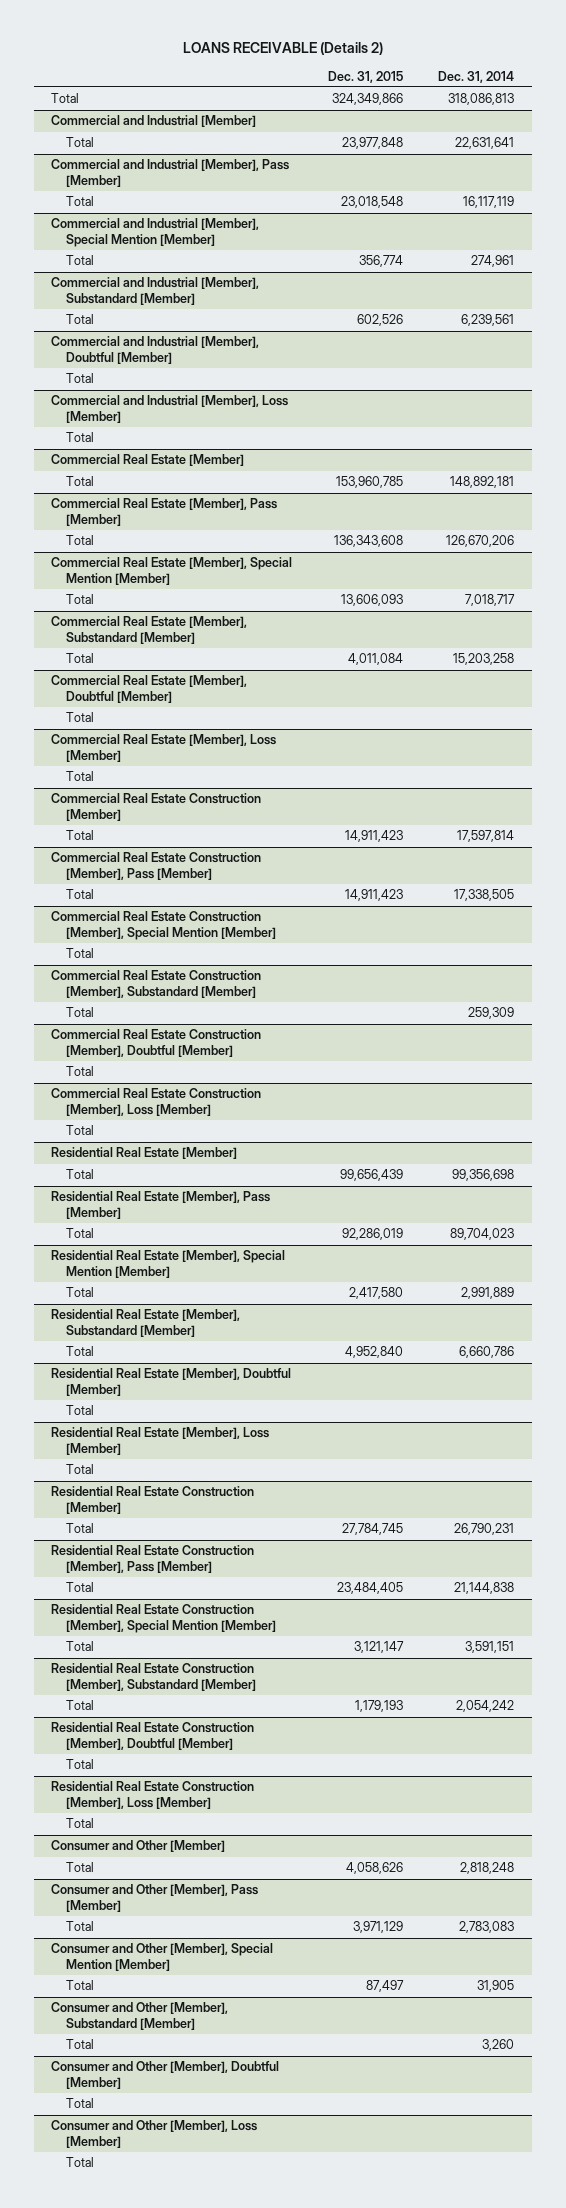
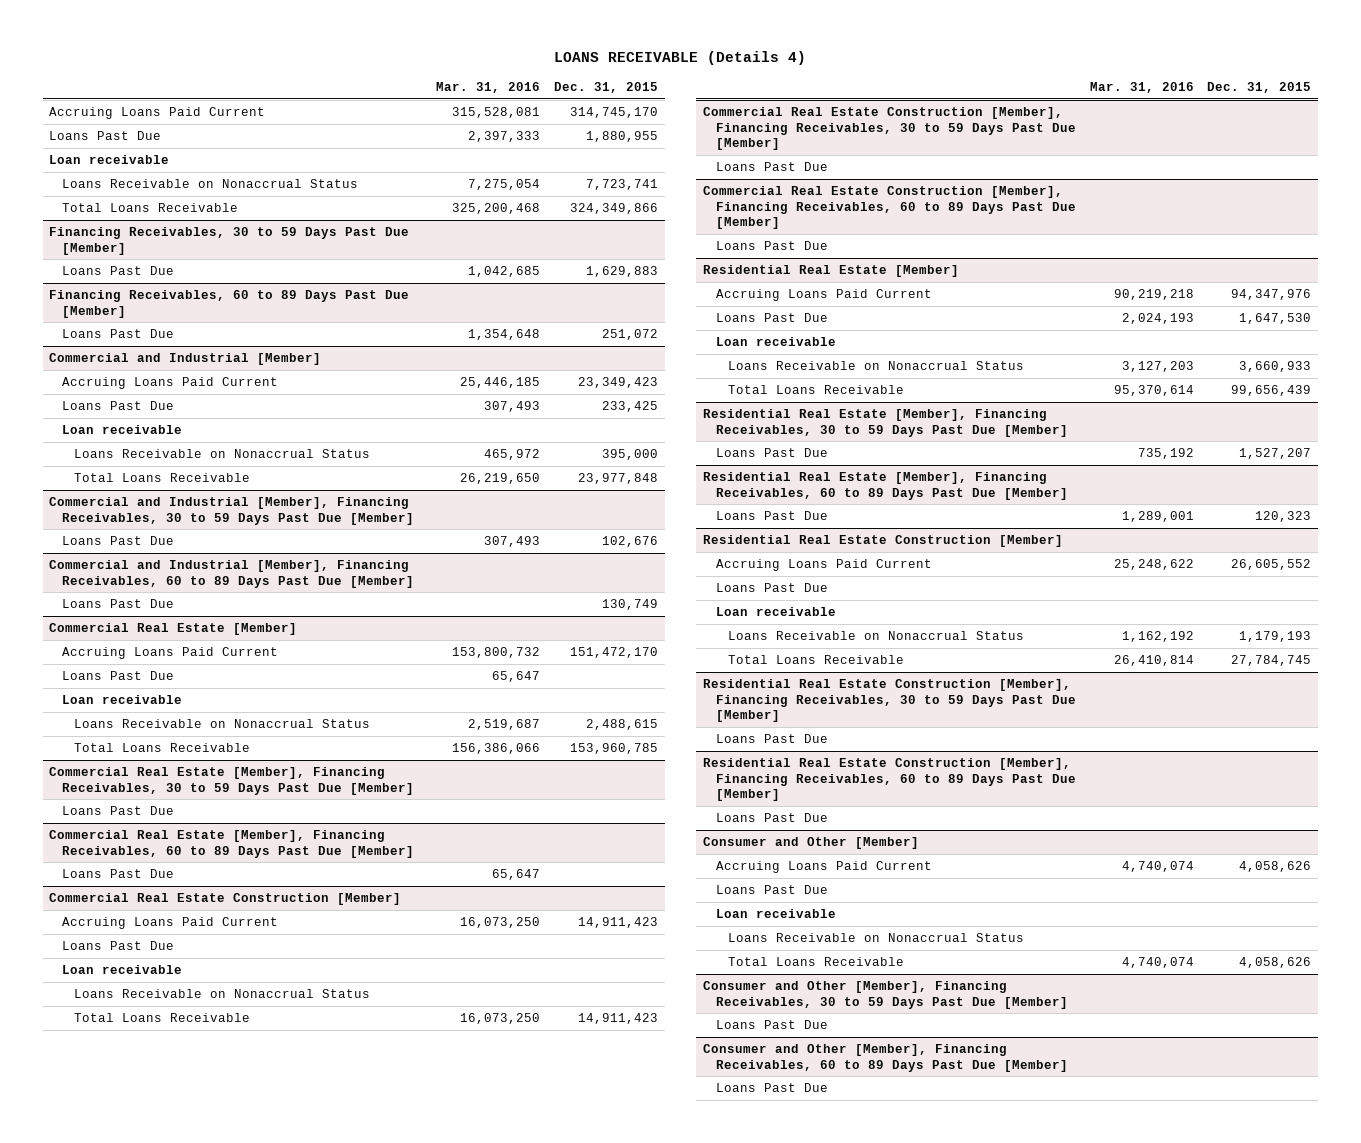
- LOANS RECEIVABLE (Details 2)
+ LOANS RECEIVABLE (Details 4)
- | Dec. 31, 2015 | Dec. 31, 2014
+ | Mar. 31, 2016 | Dec. 31, 2015
- Total | 324,349,866 | 318,086,813
+ Accruing Loans Paid Current | 315,528,081 | 314,745,170
+ Loans Past Due | 2,397,333 | 1,880,955
+ Loan receivable
+ Loans Receivable on Nonaccrual Status | 7,275,054 | 7,723,741
+ Total Loans Receivable | 325,200,468 | 324,349,866
+ Financing Receivables, 30 to 59 Days Past Due [Member]
+ Loans Past Due | 1,042,685 | 1,629,883
+ Financing Receivables, 60 to 89 Days Past Due [Member]
+ Loans Past Due | 1,354,648 | 251,072
@ Commercial and Industrial [Member]
- Total | 23,977,848 | 22,631,641
- Commercial and Industrial [Member], Pass [Member]
- Total | 23,018,548 | 16,117,119
- Commercial and Industrial [Member], Special Mention [Member]
- Total | 356,774 | 274,961
- Commercial and Industrial [Member], Substandard [Member]
- Total | 602,526 | 6,239,561
- Commercial and Industrial [Member], Doubtful [Member]
- Total
- Commercial and Industrial [Member], Loss [Member]
- Total
@ Commercial and Industrial [Member]
+ Accruing Loans Paid Current | 25,446,185 | 23,349,423
+ Loans Past Due | 307,493 | 233,425
+ Loan receivable
+ Loans Receivable on Nonaccrual Status | 465,972 | 395,000
+ Total Loans Receivable | 26,219,650 | 23,977,848
+ Commercial and Industrial [Member], Financing Receivables, 30 to 59 Days Past Due [Member]
+ Loans Past Due | 307,493 | 102,676
+ Commercial and Industrial [Member], Financing Receivables, 60 to 89 Days Past Due [Member]
+ Loans Past Due | | 130,749
@ Commercial Real Estate [Member]
- Total | 153,960,785 | 148,892,181
- Commercial Real Estate [Member], Pass [Member]
- Total | 136,343,608 | 126,670,206
- Commercial Real Estate [Member], Special Mention [Member]
- Total | 13,606,093 | 7,018,717
- Commercial Real Estate [Member], Substandard [Member]
- Total | 4,011,084 | 15,203,258
- Commercial Real Estate [Member], Doubtful [Member]
- Total
- Commercial Real Estate [Member], Loss [Member]
- Total
@ Commercial Real Estate [Member]
+ Accruing Loans Paid Current | 153,800,732 | 151,472,170
+ Loans Past Due | 65,647 |
+ Loan receivable
+ Loans Receivable on Nonaccrual Status | 2,519,687 | 2,488,615
+ Total Loans Receivable | 156,386,066 | 153,960,785
+ Commercial Real Estate [Member], Financing Receivables, 30 to 59 Days Past Due [Member]
+ Loans Past Due
+ Commercial Real Estate [Member], Financing Receivables, 60 to 89 Days Past Due [Member]
+ Loans Past Due | 65,647 |
@ Commercial Real Estate Construction [Member]
- Total | 14,911,423 | 17,597,814
- Commercial Real Estate Construction [Member], Pass [Member]
- Total | 14,911,423 | 17,338,505
- Commercial Real Estate Construction [Member], Special Mention [Member]
- Total
- Commercial Real Estate Construction [Member], Substandard [Member]
- Total | | 259,309
- Commercial Real Estate Construction [Member], Doubtful [Member]
- Total
- Commercial Real Estate Construction [Member], Loss [Member]
- Total
@ Commercial Real Estate Construction [Member]
+ Accruing Loans Paid Current | 16,073,250 | 14,911,423
+ Loans Past Due
+ Loan receivable
+ Loans Receivable on Nonaccrual Status
+ Total Loans Receivable | 16,073,250 | 14,911,423
+ Commercial Real Estate Construction [Member], Financing Receivables, 30 to 59 Days Past Due [Member]
+ Loans Past Due
+ Commercial Real Estate Construction [Member], Financing Receivables, 60 to 89 Days Past Due [Member]
+ Loans Past Due
@ Residential Real Estate [Member]
- Total | 99,656,439 | 99,356,698
- Residential Real Estate [Member], Pass [Member]
- Total | 92,286,019 | 89,704,023
- Residential Real Estate [Member], Special Mention [Member]
- Total | 2,417,580 | 2,991,889
- Residential Real Estate [Member], Substandard [Member]
- Total | 4,952,840 | 6,660,786
- Residential Real Estate [Member], Doubtful [Member]
- Total
- Residential Real Estate [Member], Loss [Member]
- Total
@ Residential Real Estate [Member]
+ Accruing Loans Paid Current | 90,219,218 | 94,347,976
+ Loans Past Due | 2,024,193 | 1,647,530
+ Loan receivable
+ Loans Receivable on Nonaccrual Status | 3,127,203 | 3,660,933
+ Total Loans Receivable | 95,370,614 | 99,656,439
+ Residential Real Estate [Member], Financing Receivables, 30 to 59 Days Past Due [Member]
+ Loans Past Due | 735,192 | 1,527,207
+ Residential Real Estate [Member], Financing Receivables, 60 to 89 Days Past Due [Member]
+ Loans Past Due | 1,289,001 | 120,323
@ Residential Real Estate Construction [Member]
- Total | 27,784,745 | 26,790,231
- Residential Real Estate Construction [Member], Pass [Member]
- Total | 23,484,405 | 21,144,838
- Residential Real Estate Construction [Member], Special Mention [Member]
- Total | 3,121,147 | 3,591,151
- Residential Real Estate Construction [Member], Substandard [Member]
- Total | 1,179,193 | 2,054,242
- Residential Real Estate Construction [Member], Doubtful [Member]
- Total
- Residential Real Estate Construction [Member], Loss [Member]
- Total
@ Residential Real Estate Construction [Member]
+ Accruing Loans Paid Current | 25,248,622 | 26,605,552
+ Loans Past Due
+ Loan receivable
+ Loans Receivable on Nonaccrual Status | 1,162,192 | 1,179,193
+ Total Loans Receivable | 26,410,814 | 27,784,745
+ Residential Real Estate Construction [Member], Financing Receivables, 30 to 59 Days Past Due [Member]
+ Loans Past Due
+ Residential Real Estate Construction [Member], Financing Receivables, 60 to 89 Days Past Due [Member]
+ Loans Past Due
@ Consumer and Other [Member]
- Total | 4,058,626 | 2,818,248
- Consumer and Other [Member], Pass [Member]
- Total | 3,971,129 | 2,783,083
- Consumer and Other [Member], Special Mention [Member]
- Total | 87,497 | 31,905
- Consumer and Other [Member], Substandard [Member]
- Total | | 3,260
- Consumer and Other [Member], Doubtful [Member]
- Total
- Consumer and Other [Member], Loss [Member]
- Total
@ Consumer and Other [Member]
+ Accruing Loans Paid Current | 4,740,074 | 4,058,626
+ Loans Past Due
+ Loan receivable
+ Loans Receivable on Nonaccrual Status
+ Total Loans Receivable | 4,740,074 | 4,058,626
+ Consumer and Other [Member], Financing Receivables, 30 to 59 Days Past Due [Member]
+ Loans Past Due
+ Consumer and Other [Member], Financing Receivables, 60 to 89 Days Past Due [Member]
+ Loans Past Due

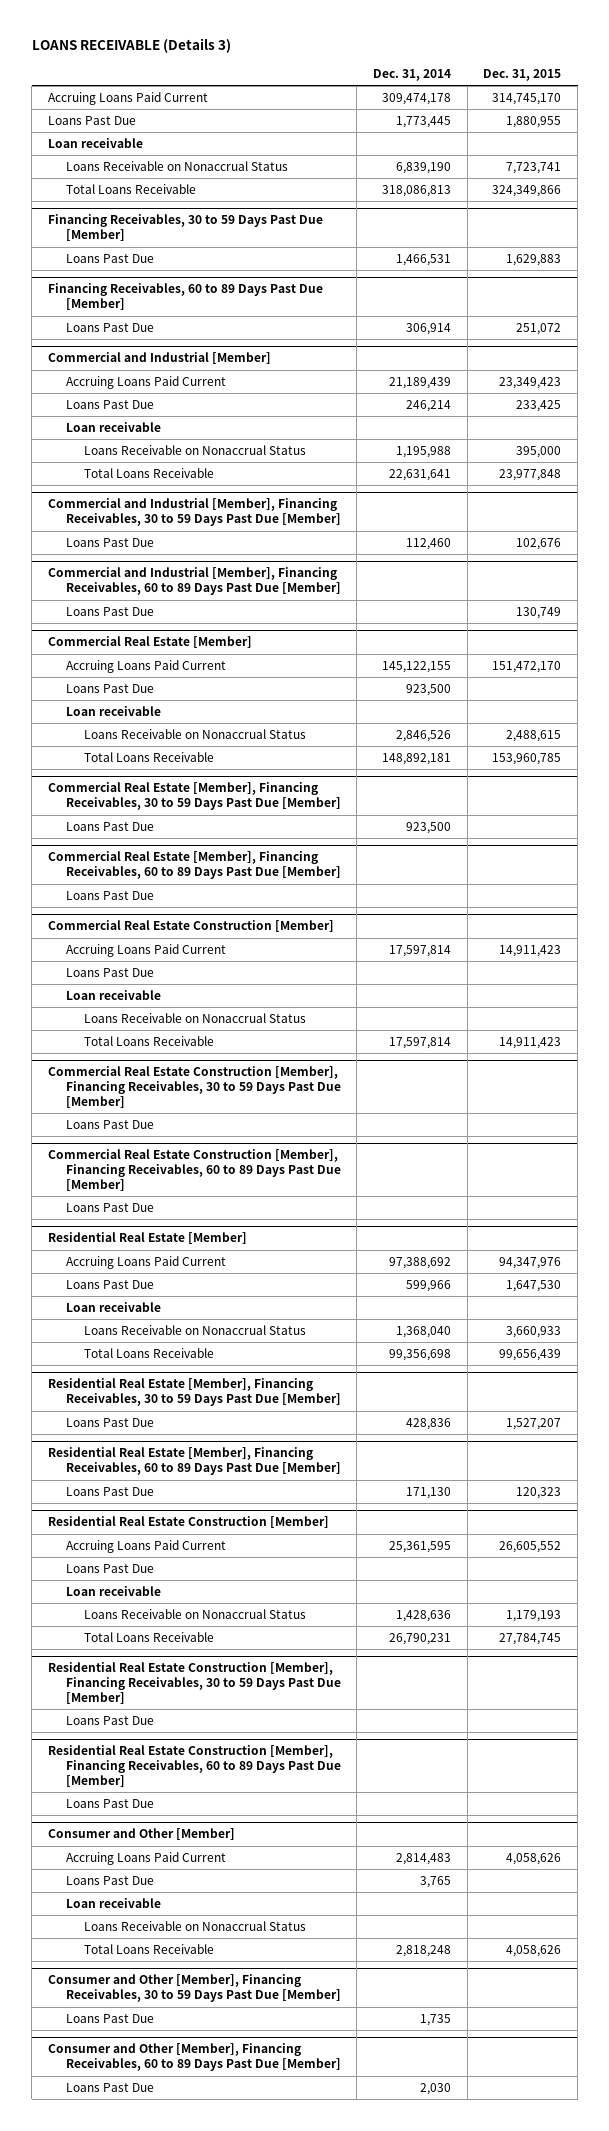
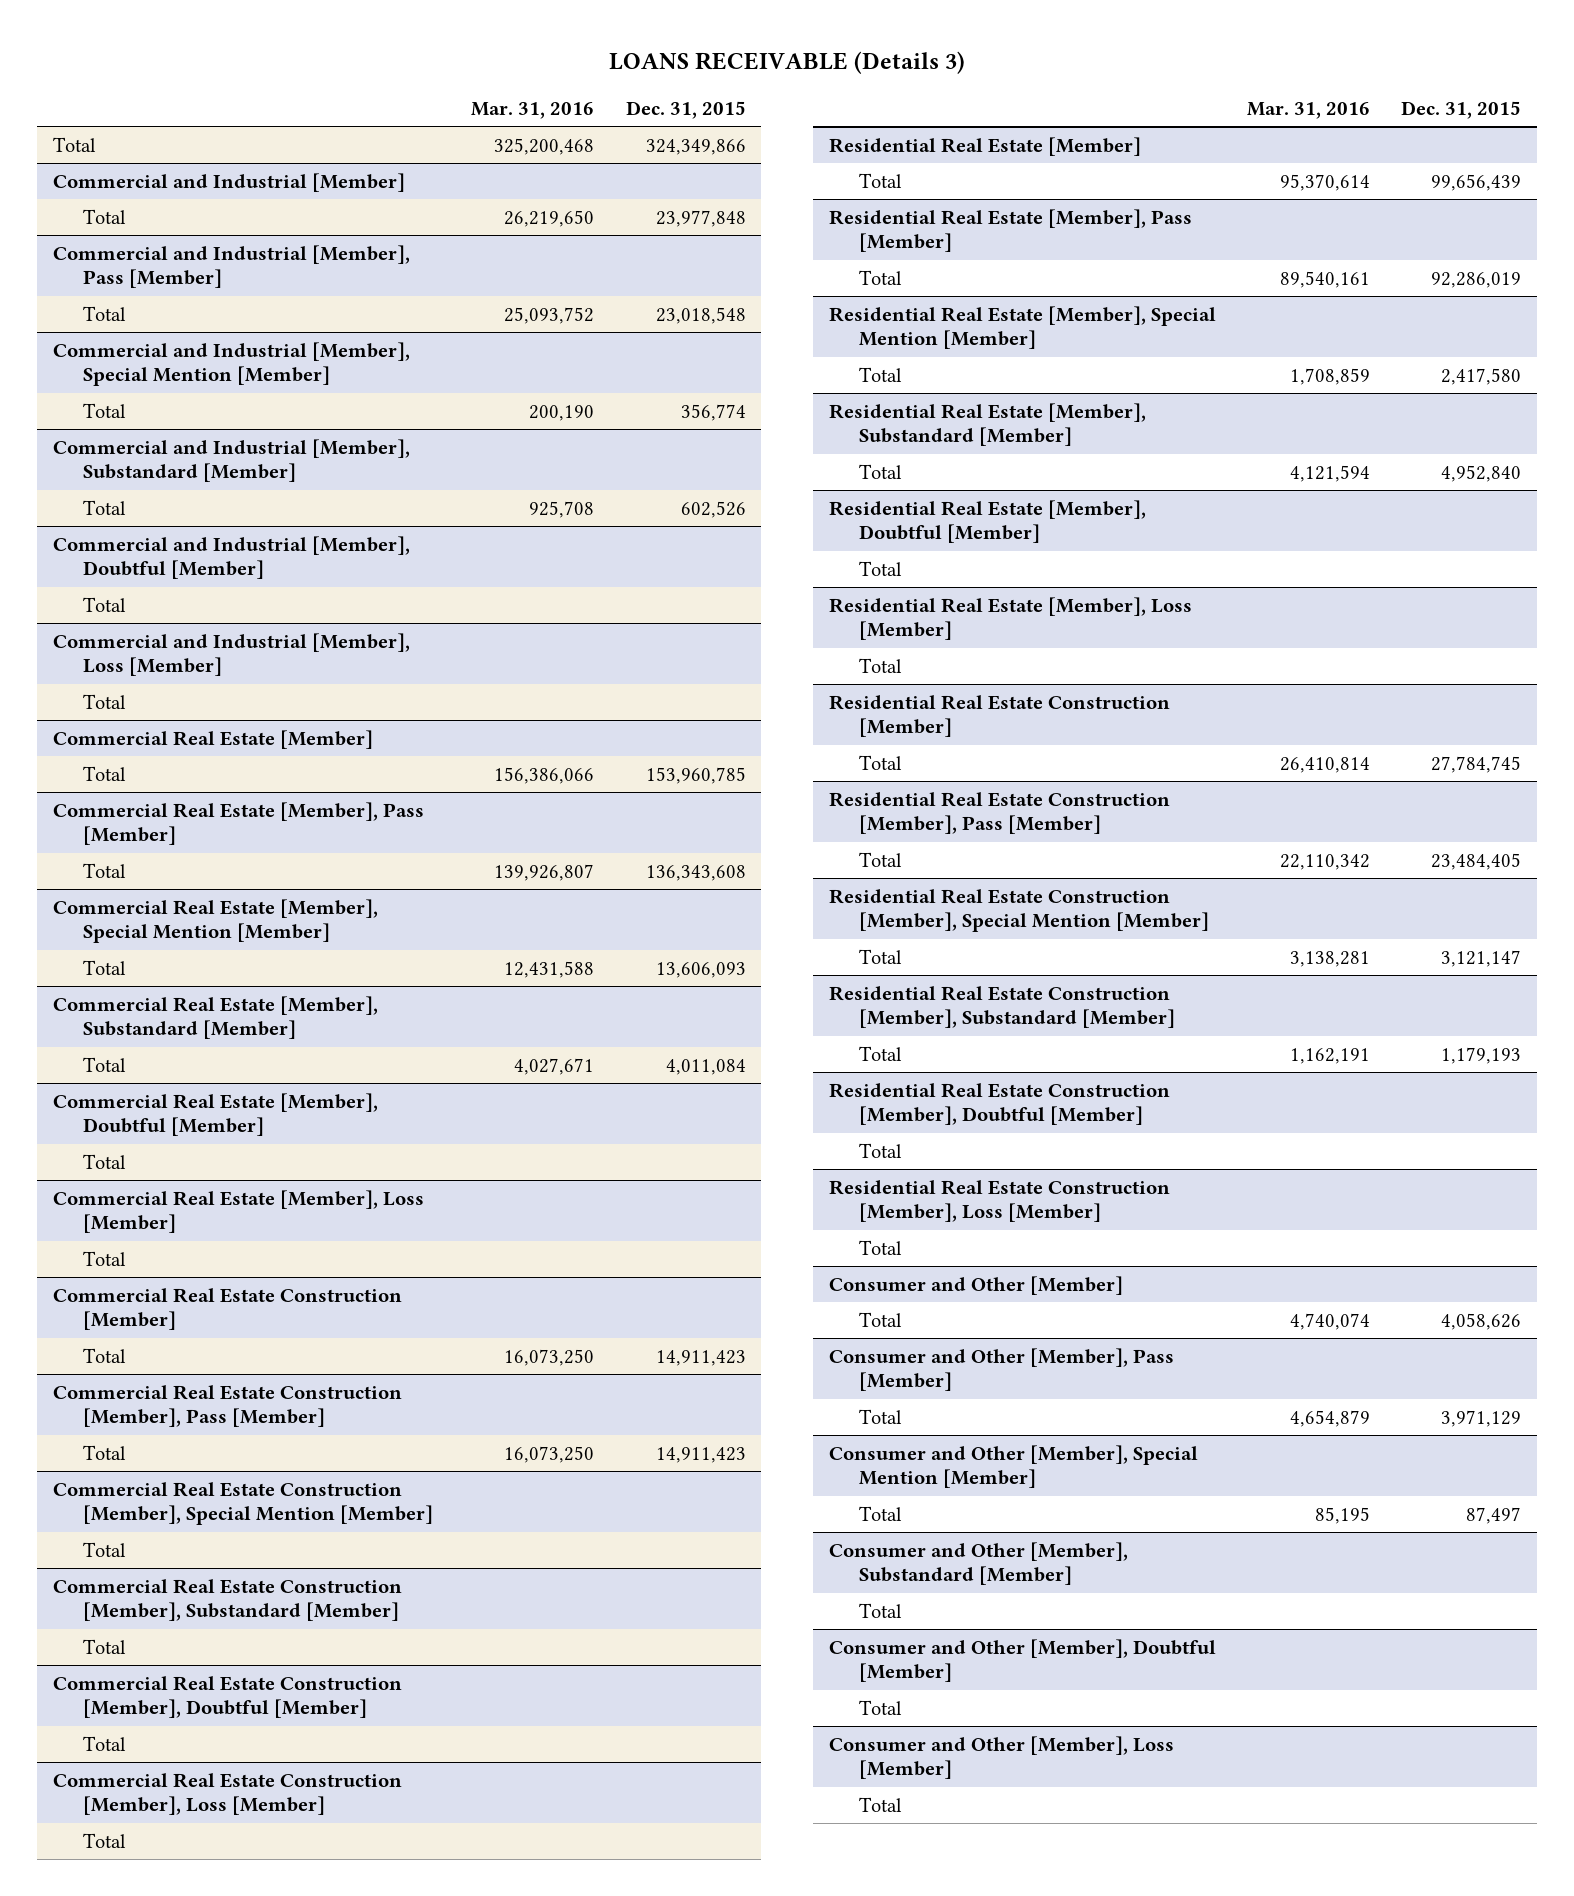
- | Dec. 31, 2014 | Dec. 31, 2015
+ | Mar. 31, 2016 | Dec. 31, 2015
- Accruing Loans Paid Current | 309,474,178 | 314,745,170
- Loans Past Due | 1,773,445 | 1,880,955
- Loan receivable
- Loans Receivable on Nonaccrual Status | 6,839,190 | 7,723,741
- Total Loans Receivable | 318,086,813 | 324,349,866
- Financing Receivables, 30 to 59 Days Past Due [Member]
- Loans Past Due | 1,466,531 | 1,629,883
- Financing Receivables, 60 to 89 Days Past Due [Member]
- Loans Past Due | 306,914 | 251,072
+ Total | 325,200,468 | 324,349,866
@ Commercial and Industrial [Member]
- Accruing Loans Paid Current | 21,189,439 | 23,349,423
- Loans Past Due | 246,214 | 233,425
- Loan receivable
- Loans Receivable on Nonaccrual Status | 1,195,988 | 395,000
- Total Loans Receivable | 22,631,641 | 23,977,848
- Commercial and Industrial [Member], Financing Receivables, 30 to 59 Days Past Due [Member]
- Loans Past Due | 112,460 | 102,676
- Commercial and Industrial [Member], Financing Receivables, 60 to 89 Days Past Due [Member]
- Loans Past Due | | 130,749
@ Commercial and Industrial [Member]
+ Total | 26,219,650 | 23,977,848
+ Commercial and Industrial [Member], Pass [Member]
+ Total | 25,093,752 | 23,018,548
+ Commercial and Industrial [Member], Special Mention [Member]
+ Total | 200,190 | 356,774
+ Commercial and Industrial [Member], Substandard [Member]
+ Total | 925,708 | 602,526
+ Commercial and Industrial [Member], Doubtful [Member]
+ Total
+ Commercial and Industrial [Member], Loss [Member]
+ Total
@ Commercial Real Estate [Member]
- Accruing Loans Paid Current | 145,122,155 | 151,472,170
- Loans Past Due | 923,500 |
- Loan receivable
- Loans Receivable on Nonaccrual Status | 2,846,526 | 2,488,615
- Total Loans Receivable | 148,892,181 | 153,960,785
- Commercial Real Estate [Member], Financing Receivables, 30 to 59 Days Past Due [Member]
- Loans Past Due | 923,500 |
- Commercial Real Estate [Member], Financing Receivables, 60 to 89 Days Past Due [Member]
- Loans Past Due
@ Commercial Real Estate [Member]
+ Total | 156,386,066 | 153,960,785
+ Commercial Real Estate [Member], Pass [Member]
+ Total | 139,926,807 | 136,343,608
+ Commercial Real Estate [Member], Special Mention [Member]
+ Total | 12,431,588 | 13,606,093
+ Commercial Real Estate [Member], Substandard [Member]
+ Total | 4,027,671 | 4,011,084
+ Commercial Real Estate [Member], Doubtful [Member]
+ Total
+ Commercial Real Estate [Member], Loss [Member]
+ Total
@ Commercial Real Estate Construction [Member]
- Accruing Loans Paid Current | 17,597,814 | 14,911,423
- Loans Past Due
- Loan receivable
- Loans Receivable on Nonaccrual Status
- Total Loans Receivable | 17,597,814 | 14,911,423
- Commercial Real Estate Construction [Member], Financing Receivables, 30 to 59 Days Past Due [Member]
- Loans Past Due
- Commercial Real Estate Construction [Member], Financing Receivables, 60 to 89 Days Past Due [Member]
- Loans Past Due
@ Commercial Real Estate Construction [Member]
+ Total | 16,073,250 | 14,911,423
+ Commercial Real Estate Construction [Member], Pass [Member]
+ Total | 16,073,250 | 14,911,423
+ Commercial Real Estate Construction [Member], Special Mention [Member]
+ Total
+ Commercial Real Estate Construction [Member], Substandard [Member]
+ Total
+ Commercial Real Estate Construction [Member], Doubtful [Member]
+ Total
+ Commercial Real Estate Construction [Member], Loss [Member]
+ Total
@ Residential Real Estate [Member]
- Accruing Loans Paid Current | 97,388,692 | 94,347,976
- Loans Past Due | 599,966 | 1,647,530
- Loan receivable
- Loans Receivable on Nonaccrual Status | 1,368,040 | 3,660,933
- Total Loans Receivable | 99,356,698 | 99,656,439
- Residential Real Estate [Member], Financing Receivables, 30 to 59 Days Past Due [Member]
- Loans Past Due | 428,836 | 1,527,207
- Residential Real Estate [Member], Financing Receivables, 60 to 89 Days Past Due [Member]
- Loans Past Due | 171,130 | 120,323
@ Residential Real Estate [Member]
+ Total | 95,370,614 | 99,656,439
+ Residential Real Estate [Member], Pass [Member]
+ Total | 89,540,161 | 92,286,019
+ Residential Real Estate [Member], Special Mention [Member]
+ Total | 1,708,859 | 2,417,580
+ Residential Real Estate [Member], Substandard [Member]
+ Total | 4,121,594 | 4,952,840
+ Residential Real Estate [Member], Doubtful [Member]
+ Total
+ Residential Real Estate [Member], Loss [Member]
+ Total
@ Residential Real Estate Construction [Member]
- Accruing Loans Paid Current | 25,361,595 | 26,605,552
- Loans Past Due
- Loan receivable
- Loans Receivable on Nonaccrual Status | 1,428,636 | 1,179,193
- Total Loans Receivable | 26,790,231 | 27,784,745
- Residential Real Estate Construction [Member], Financing Receivables, 30 to 59 Days Past Due [Member]
- Loans Past Due
- Residential Real Estate Construction [Member], Financing Receivables, 60 to 89 Days Past Due [Member]
- Loans Past Due
@ Residential Real Estate Construction [Member]
+ Total | 26,410,814 | 27,784,745
+ Residential Real Estate Construction [Member], Pass [Member]
+ Total | 22,110,342 | 23,484,405
+ Residential Real Estate Construction [Member], Special Mention [Member]
+ Total | 3,138,281 | 3,121,147
+ Residential Real Estate Construction [Member], Substandard [Member]
+ Total | 1,162,191 | 1,179,193
+ Residential Real Estate Construction [Member], Doubtful [Member]
+ Total
+ Residential Real Estate Construction [Member], Loss [Member]
+ Total
@ Consumer and Other [Member]
- Accruing Loans Paid Current | 2,814,483 | 4,058,626
- Loans Past Due | 3,765 |
- Loan receivable
- Loans Receivable on Nonaccrual Status
- Total Loans Receivable | 2,818,248 | 4,058,626
- Consumer and Other [Member], Financing Receivables, 30 to 59 Days Past Due [Member]
- Loans Past Due | 1,735 |
- Consumer and Other [Member], Financing Receivables, 60 to 89 Days Past Due [Member]
- Loans Past Due | 2,030 |
@ Consumer and Other [Member]
+ Total | 4,740,074 | 4,058,626
+ Consumer and Other [Member], Pass [Member]
+ Total | 4,654,879 | 3,971,129
+ Consumer and Other [Member], Special Mention [Member]
+ Total | 85,195 | 87,497
+ Consumer and Other [Member], Substandard [Member]
+ Total
+ Consumer and Other [Member], Doubtful [Member]
+ Total
+ Consumer and Other [Member], Loss [Member]
+ Total

